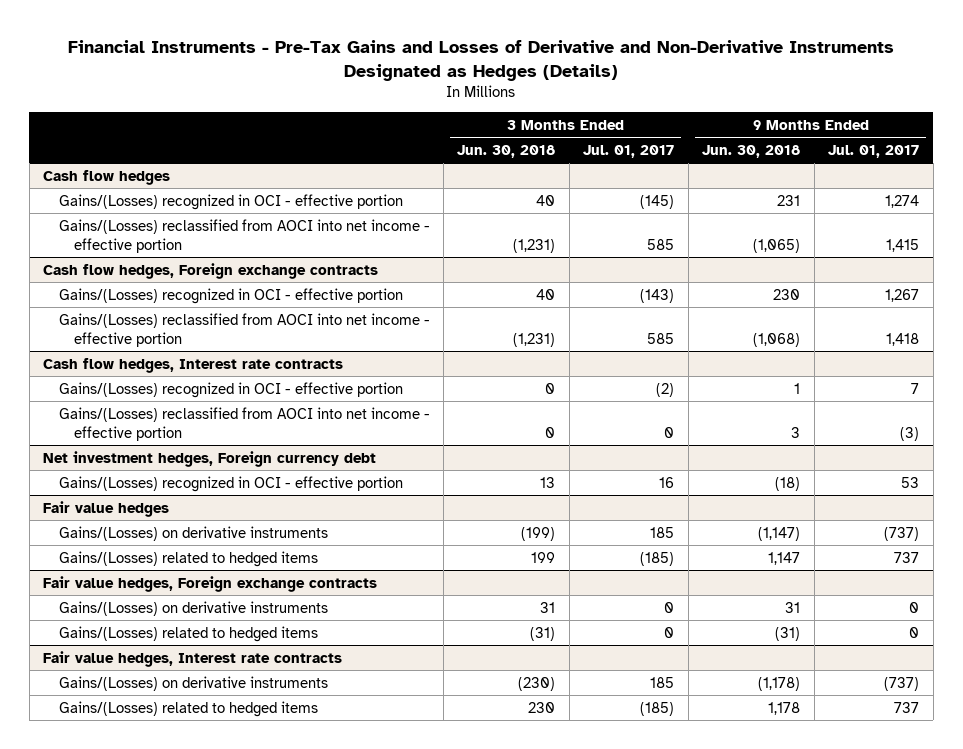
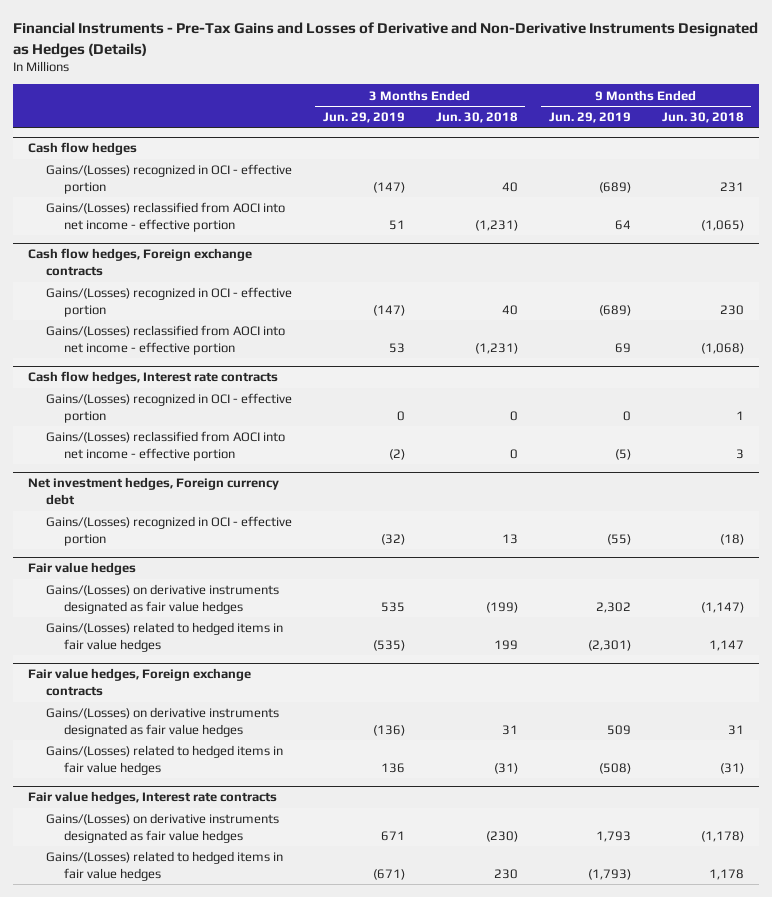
- | 3 Months Ended Jun. 30, 2018 | 3 Months Ended Jul. 01, 2017 | 9 Months Ended Jun. 30, 2018 | 9 Months Ended Jul. 01, 2017
+ | 3 Months Ended Jun. 29, 2019 | 3 Months Ended Jun. 30, 2018 | 9 Months Ended Jun. 29, 2019 | 9 Months Ended Jun. 30, 2018
@ Fair value hedges
- Gains/(Losses) on derivative instruments | (199) | 185 | (1,147) | (737)
- Gains/(Losses) related to hedged items | 199 | (185) | 1,147 | 737
+ Gains/(Losses) on derivative instruments designated as fair value hedges | 535 | (199) | 2,302 | (1,147)
+ Gains/(Losses) related to hedged items in fair value hedges | (535) | 199 | (2,301) | 1,147
@ Fair value hedges, Foreign exchange contracts
- Gains/(Losses) on derivative instruments | 31 | 0 | 31 | 0
- Gains/(Losses) related to hedged items | (31) | 0 | (31) | 0
+ Gains/(Losses) on derivative instruments designated as fair value hedges | (136) | 31 | 509 | 31
+ Gains/(Losses) related to hedged items in fair value hedges | 136 | (31) | (508) | (31)
@ Fair value hedges, Interest rate contracts
- Gains/(Losses) on derivative instruments | (230) | 185 | (1,178) | (737)
- Gains/(Losses) related to hedged items | 230 | (185) | 1,178 | 737
+ Gains/(Losses) on derivative instruments designated as fair value hedges | 671 | (230) | 1,793 | (1,178)
+ Gains/(Losses) related to hedged items in fair value hedges | (671) | 230 | (1,793) | 1,178

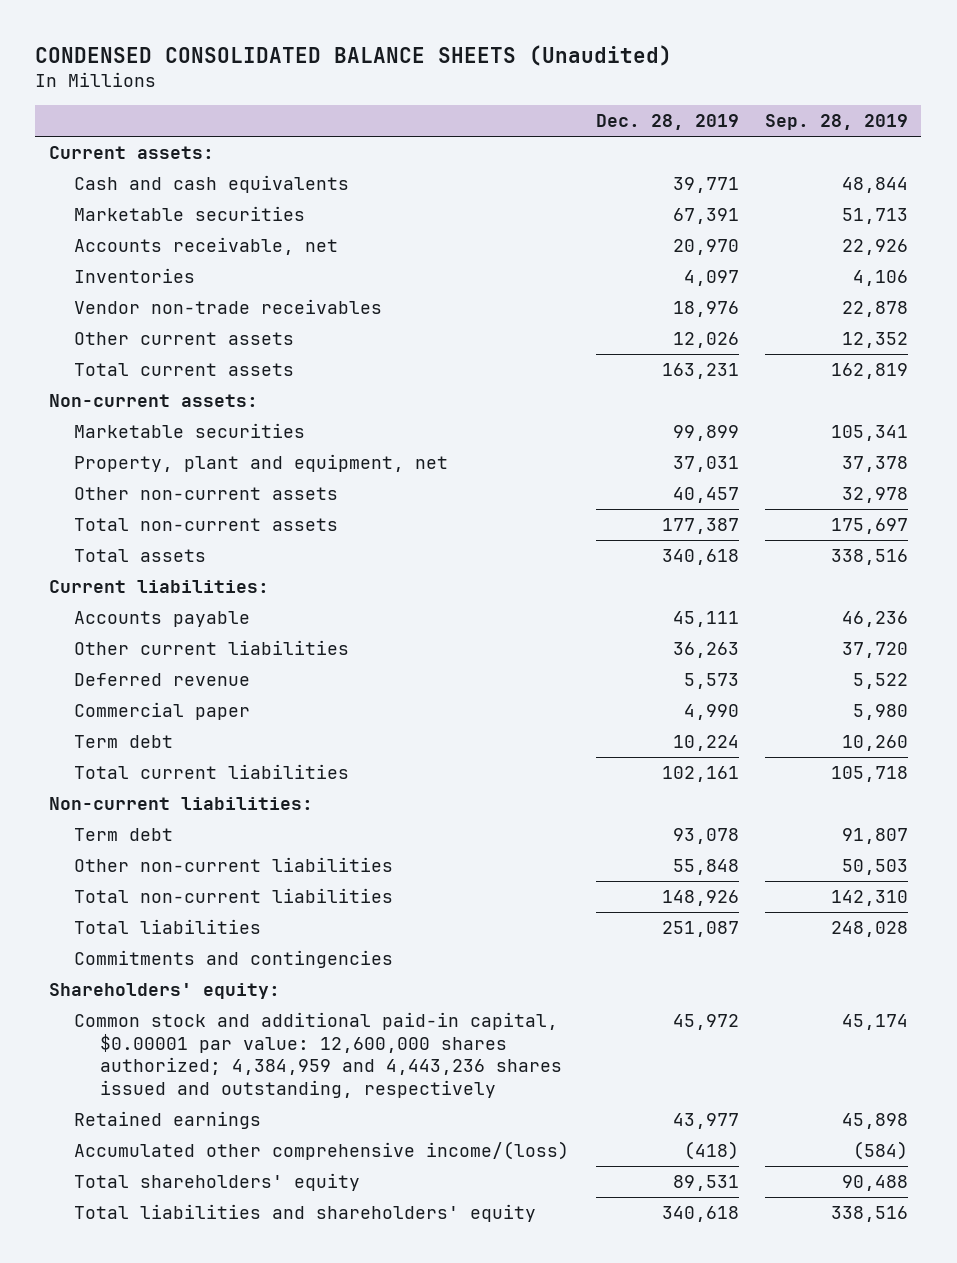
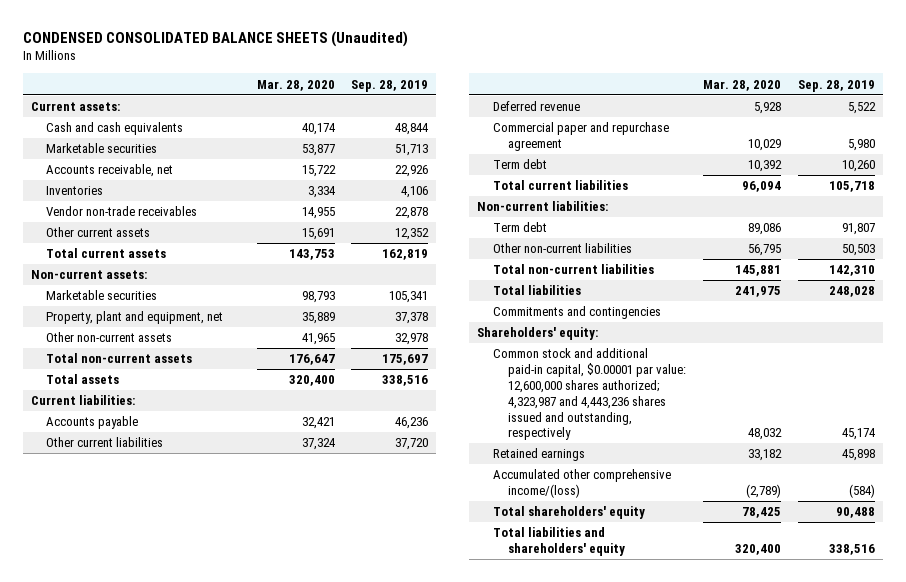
- | Dec. 28, 2019 | Sep. 28, 2019
+ | Mar. 28, 2020 | Sep. 28, 2019
- Commercial paper | 4,990 | 5,980
+ Commercial paper and repurchase agreement | 10,029 | 5,980
- Common stock and additional paid-in capital, $0.00001 par value: 12,600,000 shares authorized; 4,384,959 and 4,443,236 shares issued and outstanding, respectively | 45,972 | 45,174
+ Common stock and additional paid-in capital, $0.00001 par value: 12,600,000 shares authorized; 4,323,987 and 4,443,236 shares issued and outstanding, respectively | 48,032 | 45,174

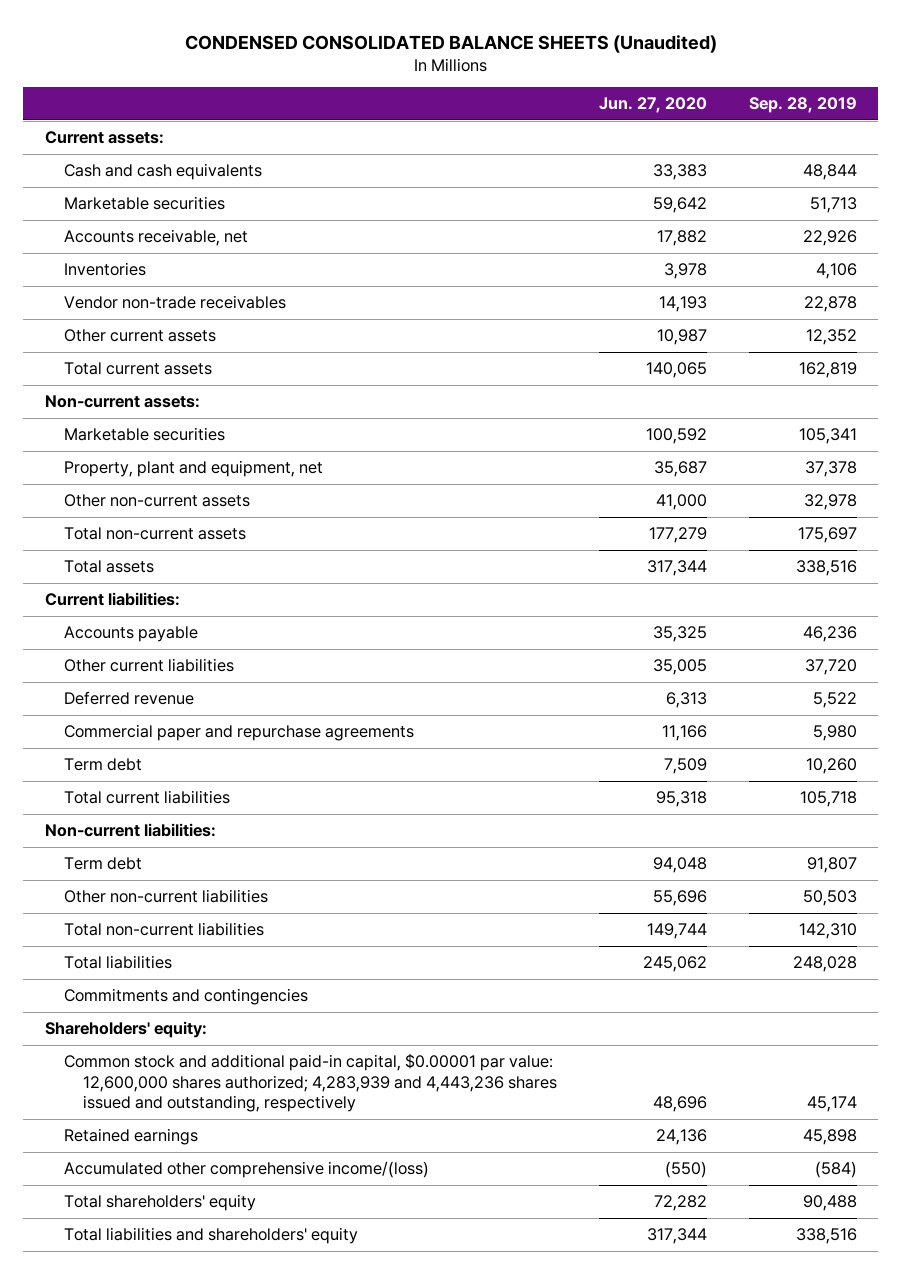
- | Mar. 28, 2020 | Sep. 28, 2019
+ | Jun. 27, 2020 | Sep. 28, 2019
- Commercial paper and repurchase agreement | 10,029 | 5,980
+ Commercial paper and repurchase agreements | 11,166 | 5,980
- Common stock and additional paid-in capital, $0.00001 par value: 12,600,000 shares authorized; 4,323,987 and 4,443,236 shares issued and outstanding, respectively | 48,032 | 45,174
+ Common stock and additional paid-in capital, $0.00001 par value: 12,600,000 shares authorized; 4,283,939 and 4,443,236 shares issued and outstanding, respectively | 48,696 | 45,174

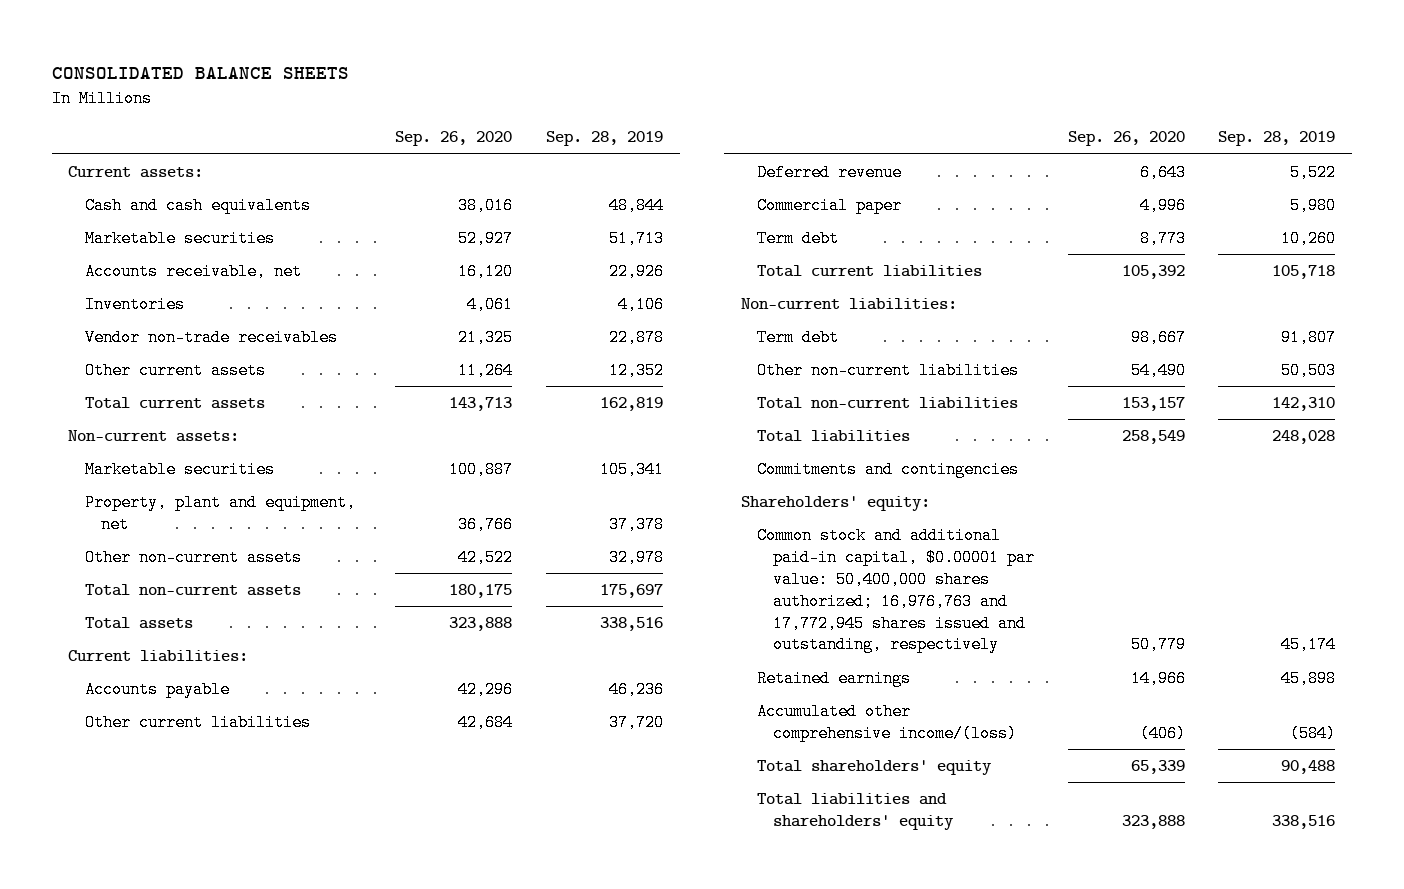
- CONDENSED CONSOLIDATED BALANCE SHEETS (Unaudited)
+ CONSOLIDATED BALANCE SHEETS
- | Jun. 27, 2020 | Sep. 28, 2019
+ | Sep. 26, 2020 | Sep. 28, 2019
- Commercial paper and repurchase agreements | 11,166 | 5,980
+ Commercial paper | 4,996 | 5,980
- Common stock and additional paid-in capital, $0.00001 par value: 12,600,000 shares authorized; 4,283,939 and 4,443,236 shares issued and outstanding, respectively | 48,696 | 45,174
+ Common stock and additional paid-in capital, $0.00001 par value: 50,400,000 shares authorized; 16,976,763 and 17,772,945 shares issued and outstanding, respectively | 50,779 | 45,174

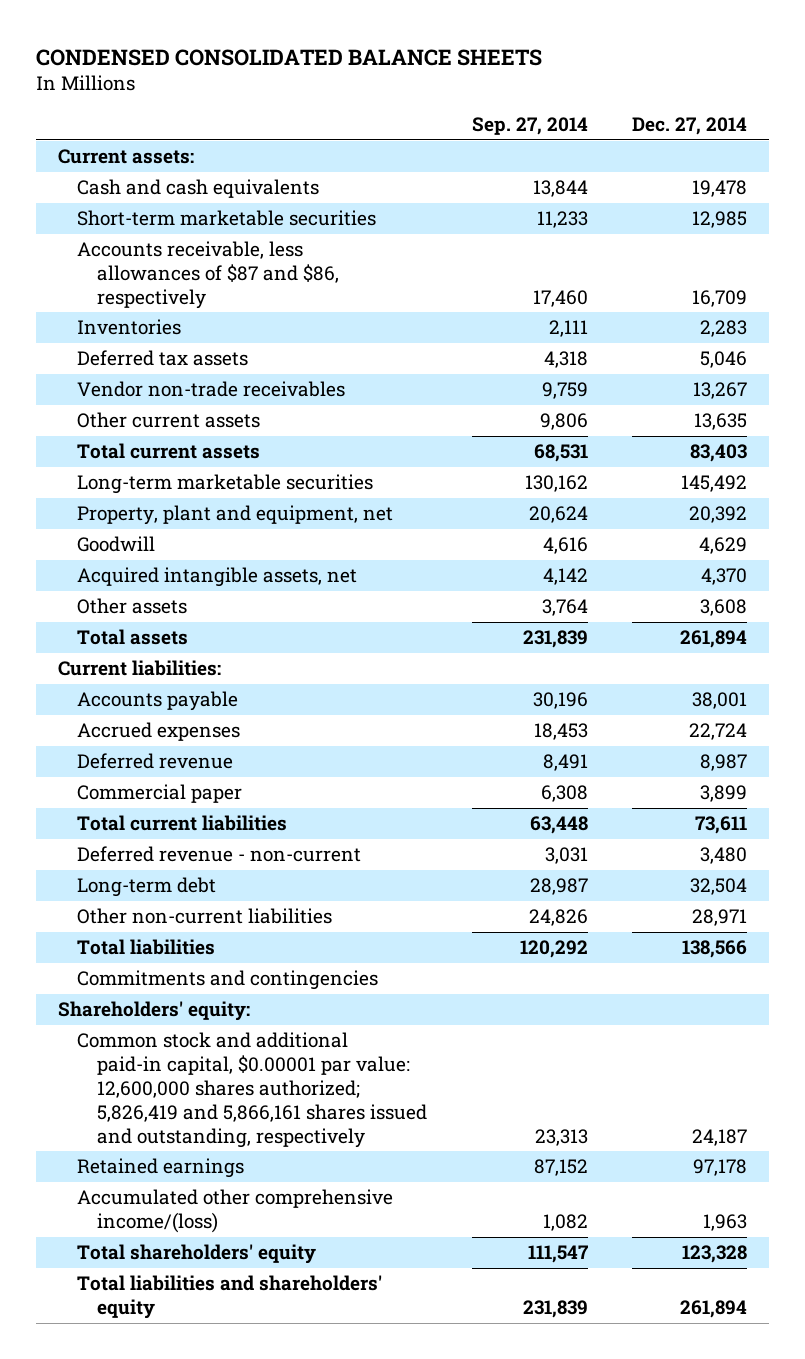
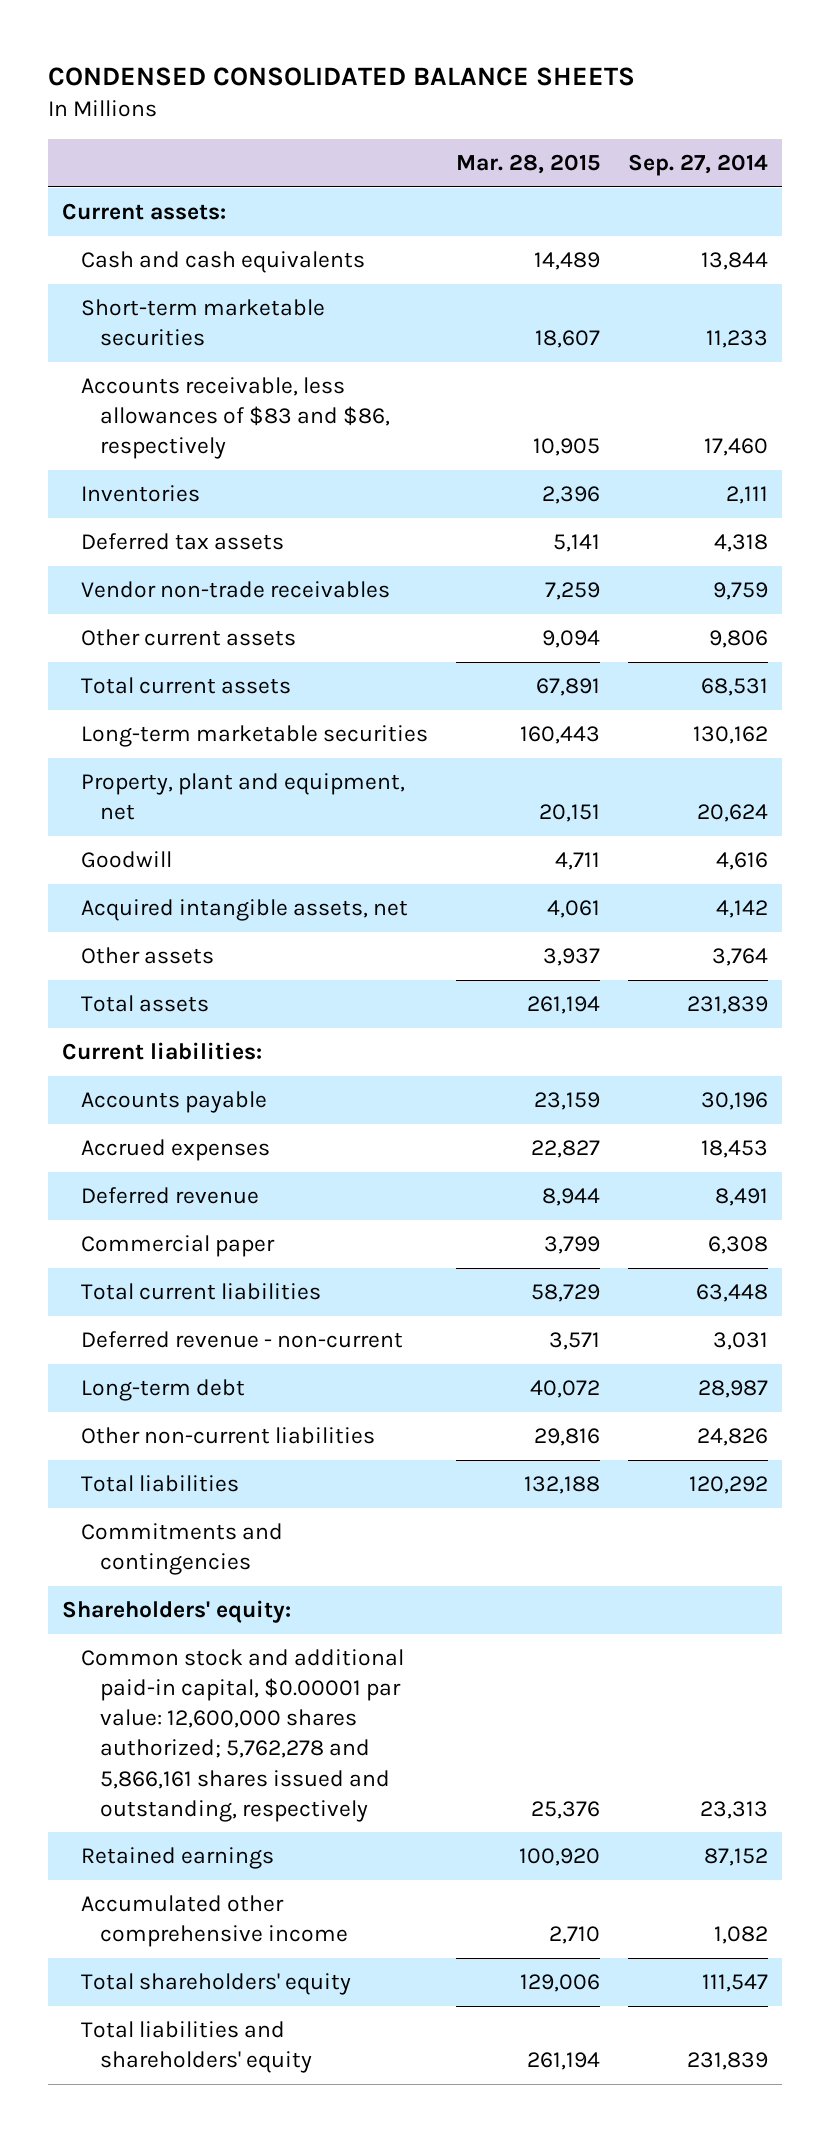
- | Sep. 27, 2014 | Dec. 27, 2014
+ | Mar. 28, 2015 | Sep. 27, 2014
- Accounts receivable, less allowances of $87 and $86, respectively | 17,460 | 16,709
+ Accounts receivable, less allowances of $83 and $86, respectively | 10,905 | 17,460
- Common stock and additional paid-in capital, $0.00001 par value: 12,600,000 shares authorized; 5,826,419 and 5,866,161 shares issued and outstanding, respectively | 23,313 | 24,187
+ Common stock and additional paid-in capital, $0.00001 par value: 12,600,000 shares authorized; 5,762,278 and 5,866,161 shares issued and outstanding, respectively | 25,376 | 23,313
- Accumulated other comprehensive income/(loss) | 1,082 | 1,963
+ Accumulated other comprehensive income | 2,710 | 1,082

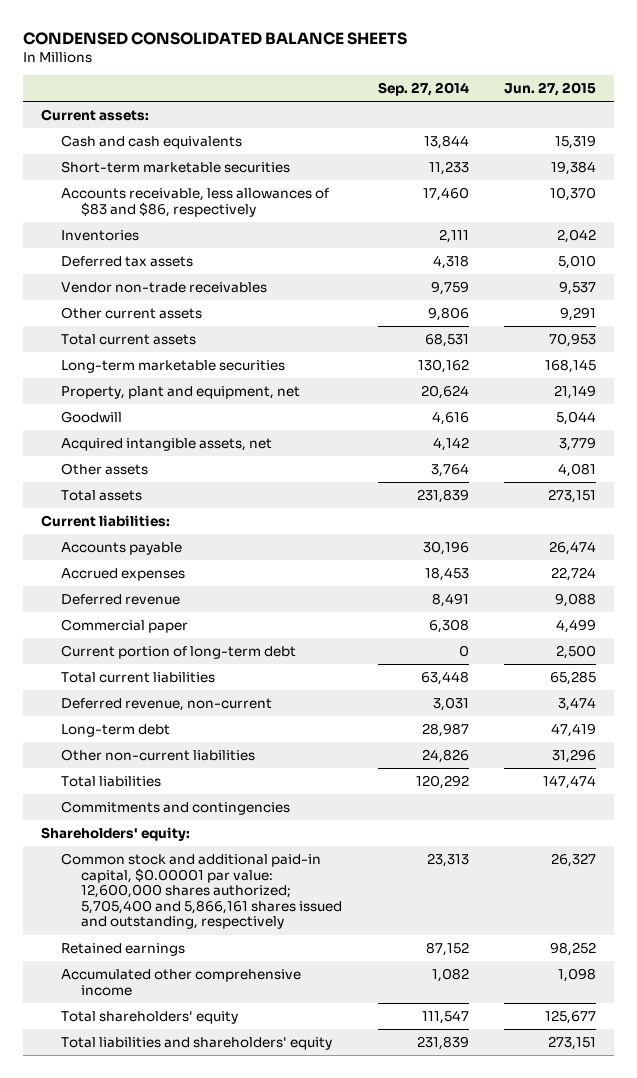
- | Mar. 28, 2015 | Sep. 27, 2014
+ | Sep. 27, 2014 | Jun. 27, 2015
+ Current portion of long-term debt | 0 | 2,500
- Deferred revenue - non-current | 3,571 | 3,031
+ Deferred revenue, non-current | 3,031 | 3,474
- Common stock and additional paid-in capital, $0.00001 par value: 12,600,000 shares authorized; 5,762,278 and 5,866,161 shares issued and outstanding, respectively | 25,376 | 23,313
+ Common stock and additional paid-in capital, $0.00001 par value: 12,600,000 shares authorized; 5,705,400 and 5,866,161 shares issued and outstanding, respectively | 23,313 | 26,327

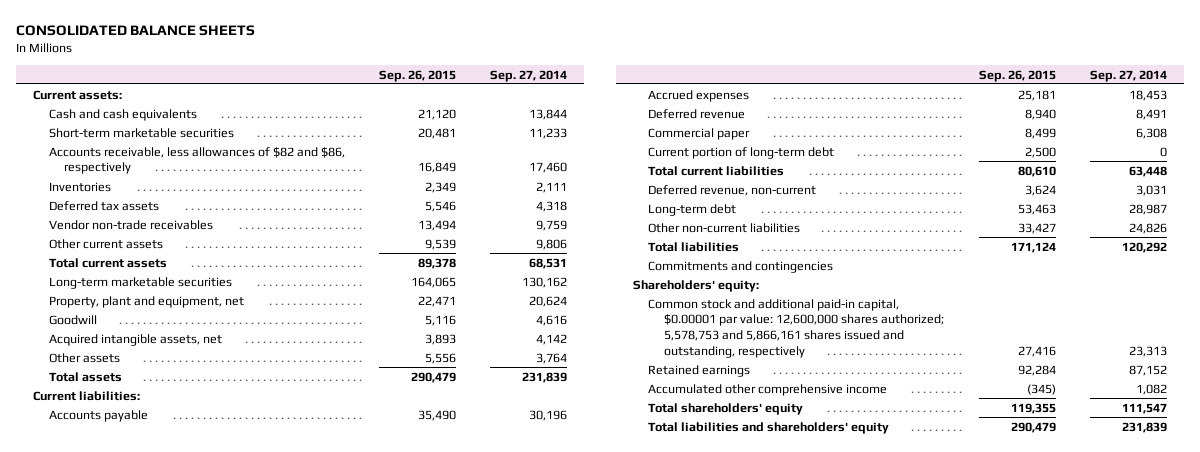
- CONDENSED CONSOLIDATED BALANCE SHEETS
+ CONSOLIDATED BALANCE SHEETS
- | Sep. 27, 2014 | Jun. 27, 2015
+ | Sep. 26, 2015 | Sep. 27, 2014
- Accounts receivable, less allowances of $83 and $86, respectively | 17,460 | 10,370
+ Accounts receivable, less allowances of $82 and $86, respectively | 16,849 | 17,460
- Common stock and additional paid-in capital, $0.00001 par value: 12,600,000 shares authorized; 5,705,400 and 5,866,161 shares issued and outstanding, respectively | 23,313 | 26,327
+ Common stock and additional paid-in capital, $0.00001 par value: 12,600,000 shares authorized; 5,578,753 and 5,866,161 shares issued and outstanding, respectively | 27,416 | 23,313

